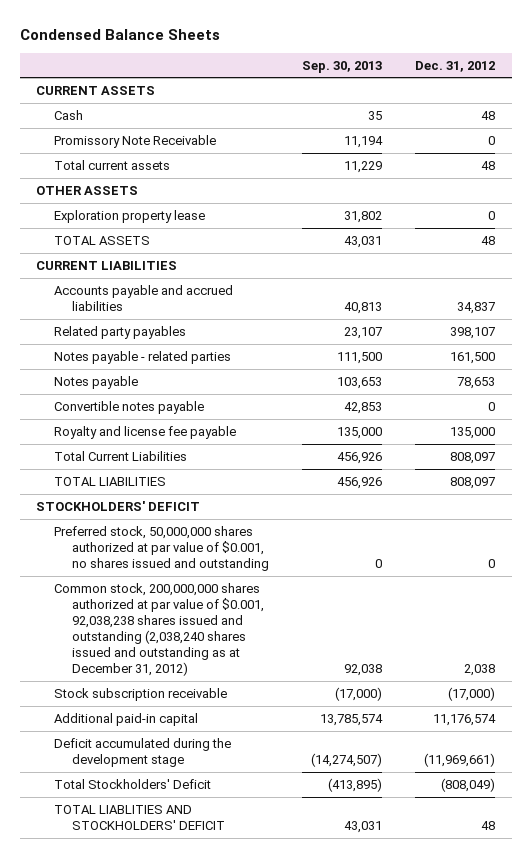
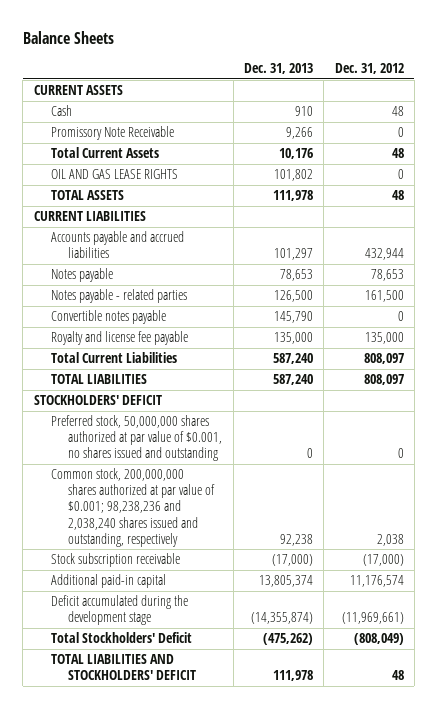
- Condensed Balance Sheets
+ Balance Sheets
- | Sep. 30, 2013 | Dec. 31, 2012
+ | Dec. 31, 2013 | Dec. 31, 2012
- Total current assets | 11,229 | 48
- OTHER ASSETS
- Exploration property lease | 31,802 | 0
+ Total Current Assets | 10,176 | 48
+ OIL AND GAS LEASE RIGHTS | 101,802 | 0
- Accounts payable and accrued liabilities | 40,813 | 34,837
- Related party payables | 23,107 | 398,107
+ Accounts payable and accrued liabilities | 101,297 | 432,944
moved down: Notes payable - related parties | 126,500 | 161,500
- Common stock, 200,000,000 shares authorized at par value of $0.001, 92,038,238 shares issued and outstanding (2,038,240 shares issued and outstanding as at December 31, 2012) | 92,038 | 2,038
+ Common stock, 200,000,000 shares authorized at par value of $0.001; 98,238,236 and 2,038,240 shares issued and outstanding, respectively | 92,238 | 2,038
- TOTAL LIABLITIES AND STOCKHOLDERS' DEFICIT | 43,031 | 48
+ TOTAL LIABILITIES AND STOCKHOLDERS' DEFICIT | 111,978 | 48

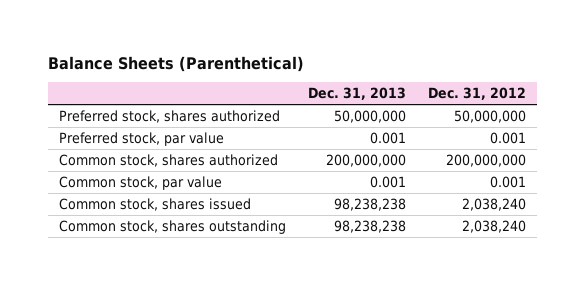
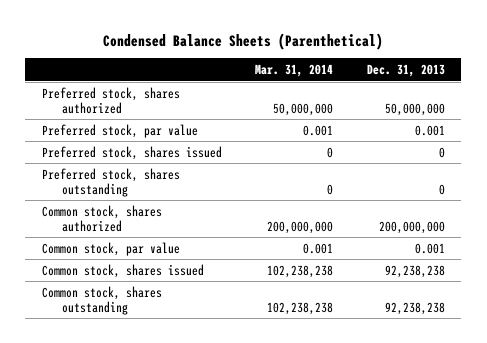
- Balance Sheets (Parenthetical)
+ Condensed Balance Sheets (Parenthetical)
- | Dec. 31, 2013 | Dec. 31, 2012
+ | Mar. 31, 2014 | Dec. 31, 2013
+ Preferred stock, shares issued | 0 | 0
+ Preferred stock, shares outstanding | 0 | 0
- Common stock, shares issued | 98,238,238 | 2,038,240
- Common stock, shares outstanding | 98,238,238 | 2,038,240
+ Common stock, shares issued | 102,238,238 | 92,238,238
+ Common stock, shares outstanding | 102,238,238 | 92,238,238

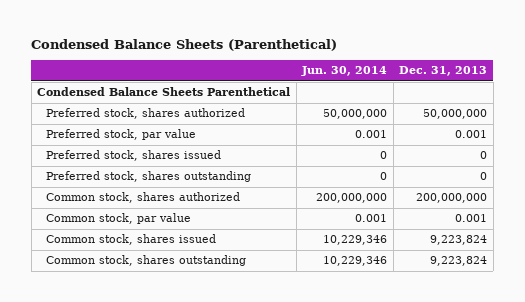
- | Mar. 31, 2014 | Dec. 31, 2013
+ | Jun. 30, 2014 | Dec. 31, 2013
+ Condensed Balance Sheets Parenthetical
- Common stock, shares issued | 102,238,238 | 92,238,238
- Common stock, shares outstanding | 102,238,238 | 92,238,238
+ Common stock, shares issued | 10,229,346 | 9,223,824
+ Common stock, shares outstanding | 10,229,346 | 9,223,824

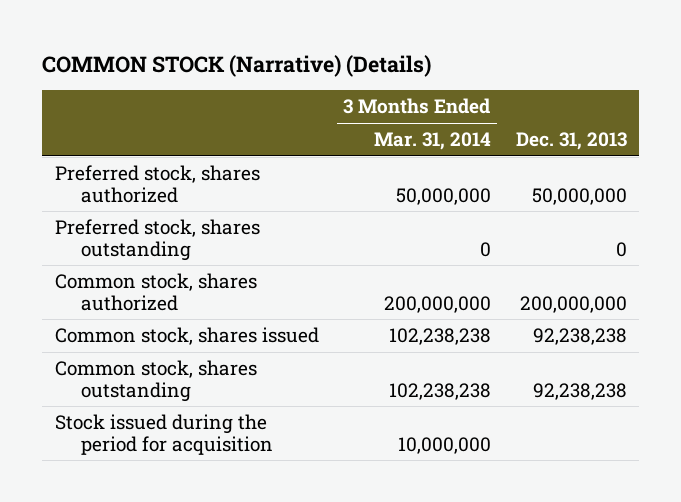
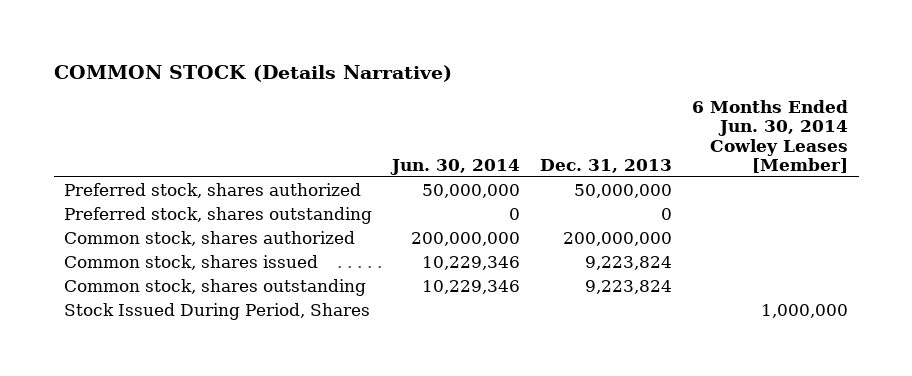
- COMMON STOCK (Narrative) (Details)
+ COMMON STOCK (Details Narrative)
- | 3 Months Ended Mar. 31, 2014 | Dec. 31, 2013
+ | Jun. 30, 2014 | Dec. 31, 2013 | 6 Months Ended Jun. 30, 2014 Cowley Leases [Member]
- Common stock, shares issued | 102,238,238 | 92,238,238
- Common stock, shares outstanding | 102,238,238 | 92,238,238
- Stock issued during the period for acquisition | 10,000,000 |
+ Common stock, shares issued | 10,229,346 | 9,223,824 |
+ Common stock, shares outstanding | 10,229,346 | 9,223,824 |
+ Stock Issued During Period, Shares | | | 1,000,000

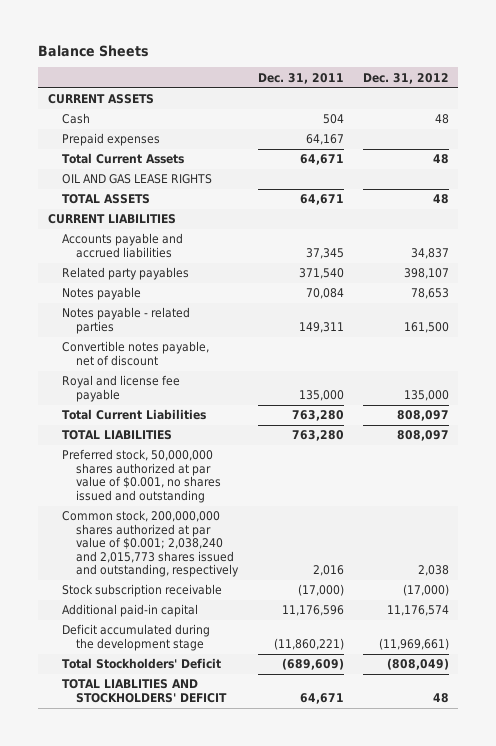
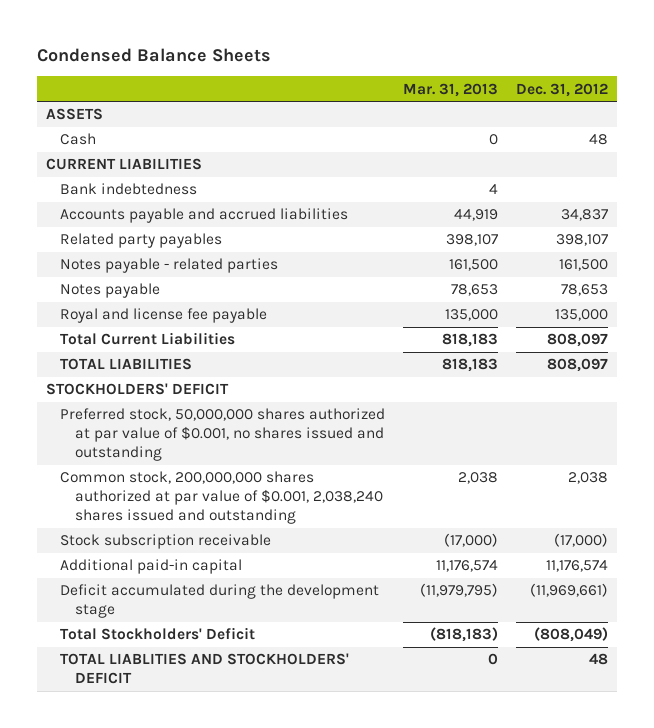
- Balance Sheets
+ Condensed Balance Sheets
- | Dec. 31, 2011 | Dec. 31, 2012
+ | Mar. 31, 2013 | Dec. 31, 2012
- CURRENT ASSETS
+ ASSETS
- Prepaid expenses | 64,167 |
- Total Current Assets | 64,671 | 48
- OIL AND GAS LEASE RIGHTS
- TOTAL ASSETS | 64,671 | 48
+ Bank indebtedness | 4 |
- Convertible notes payable, net of discount
moved down: Notes payable | 78,653 | 78,653
+ STOCKHOLDERS' DEFICIT
- Common stock, 200,000,000 shares authorized at par value of $0.001; 2,038,240 and 2,015,773 shares issued and outstanding, respectively | 2,016 | 2,038
+ Common stock, 200,000,000 shares authorized at par value of $0.001, 2,038,240 shares issued and outstanding | 2,038 | 2,038

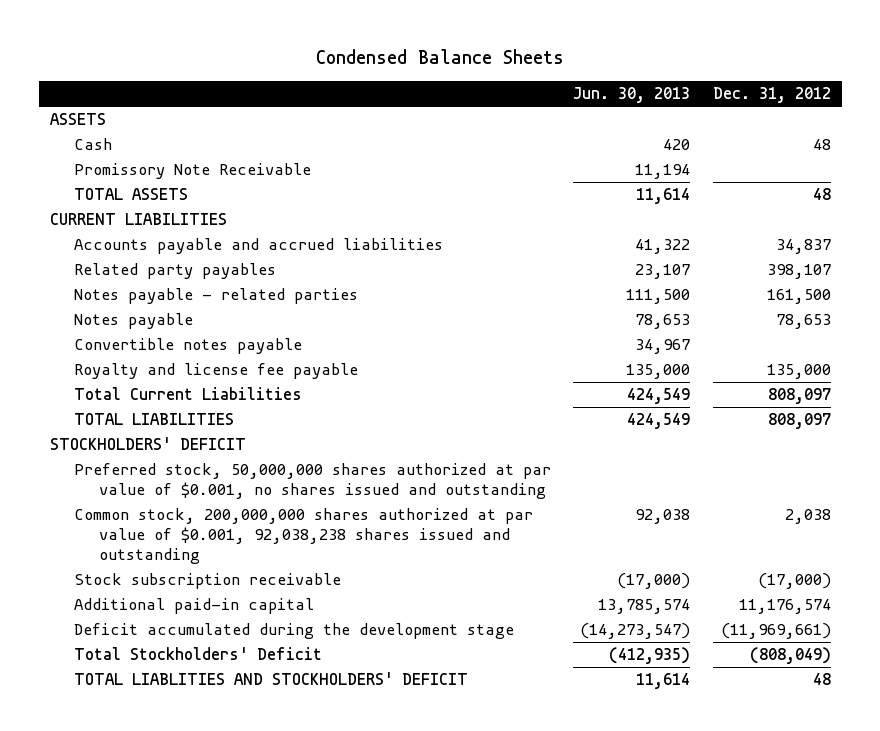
- | Mar. 31, 2013 | Dec. 31, 2012
+ | Jun. 30, 2013 | Dec. 31, 2012
+ Promissory Note Receivable | 11,194 |
+ TOTAL ASSETS | 11,614 | 48
- Bank indebtedness | 4 |
- Royal and license fee payable | 135,000 | 135,000
+ Convertible notes payable | 34,967 |
+ Royalty and license fee payable | 135,000 | 135,000
- Common stock, 200,000,000 shares authorized at par value of $0.001, 2,038,240 shares issued and outstanding | 2,038 | 2,038
+ Common stock, 200,000,000 shares authorized at par value of $0.001, 92,038,238 shares issued and outstanding | 92,038 | 2,038

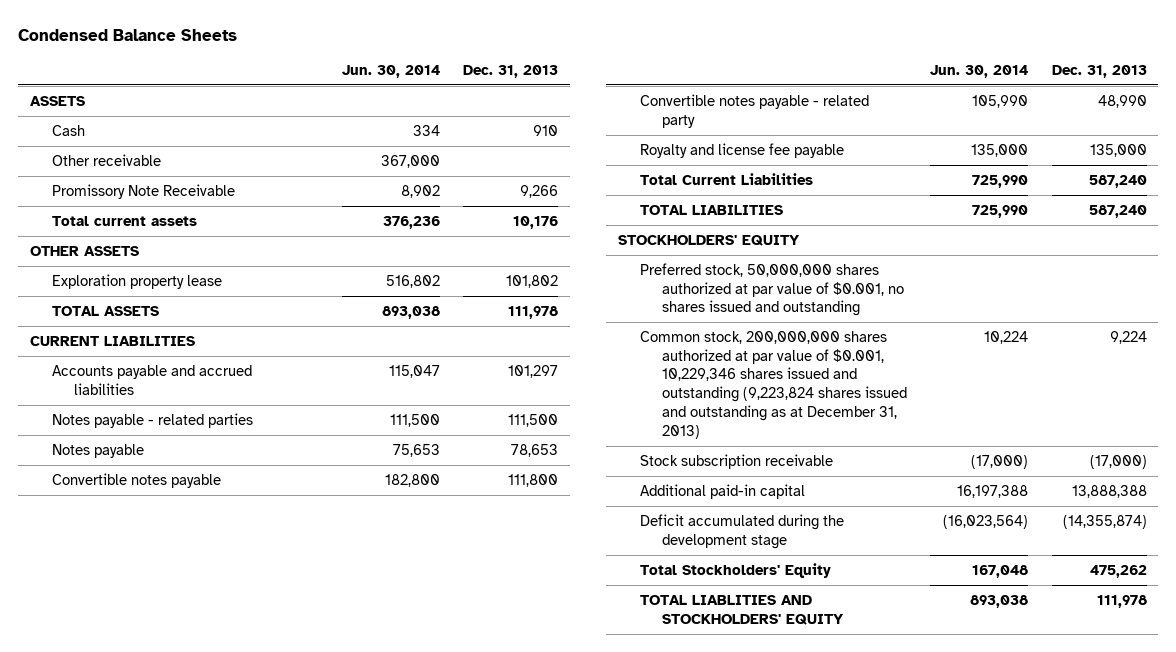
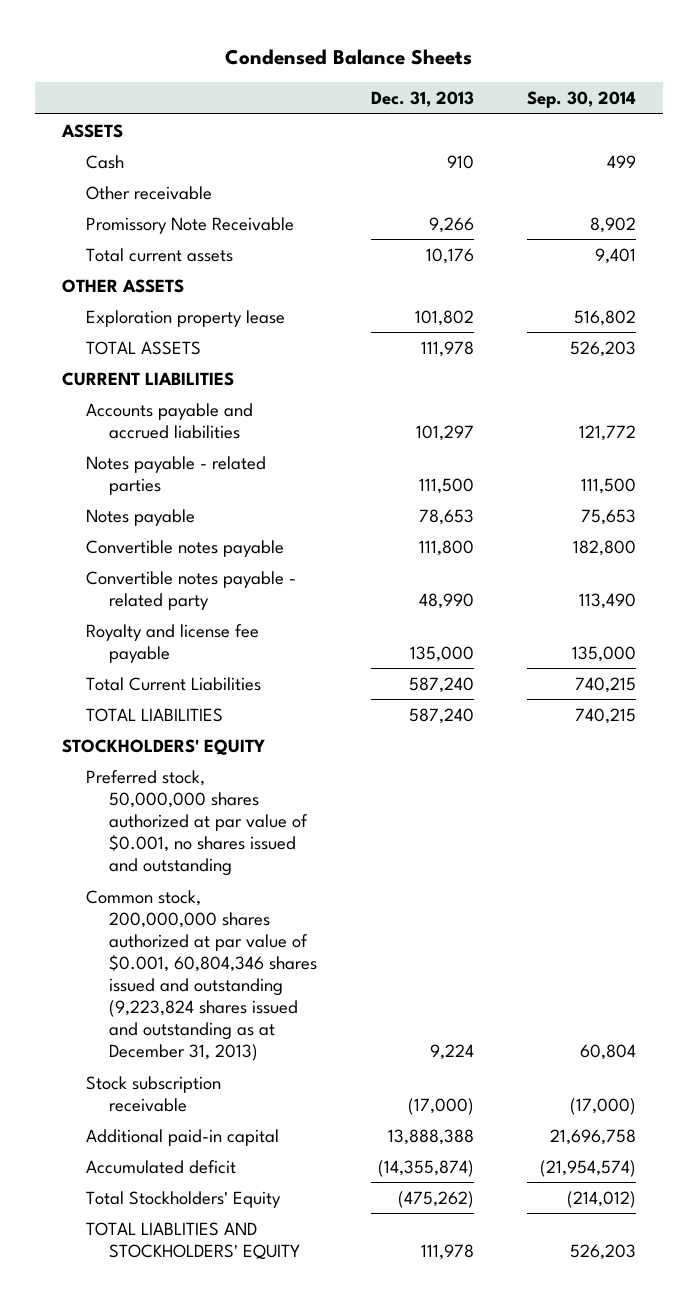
- | Jun. 30, 2014 | Dec. 31, 2013
+ | Dec. 31, 2013 | Sep. 30, 2014
- Common stock, 200,000,000 shares authorized at par value of $0.001, 10,229,346 shares issued and outstanding (9,223,824 shares issued and outstanding as at December 31, 2013) | 10,224 | 9,224
+ Common stock, 200,000,000 shares authorized at par value of $0.001, 60,804,346 shares issued and outstanding (9,223,824 shares issued and outstanding as at December 31, 2013) | 9,224 | 60,804
- Deficit accumulated during the development stage | (16,023,564) | (14,355,874)
- Total Stockholders' Equity | 167,048 | 475,262
+ Accumulated deficit | (14,355,874) | (21,954,574)
+ Total Stockholders' Equity | (475,262) | (214,012)

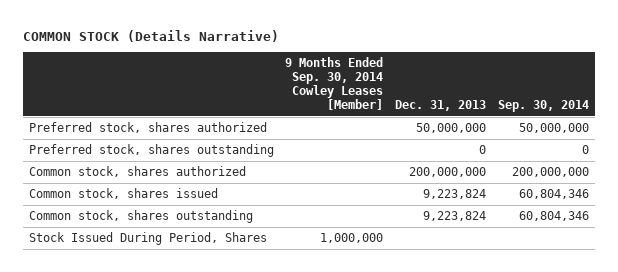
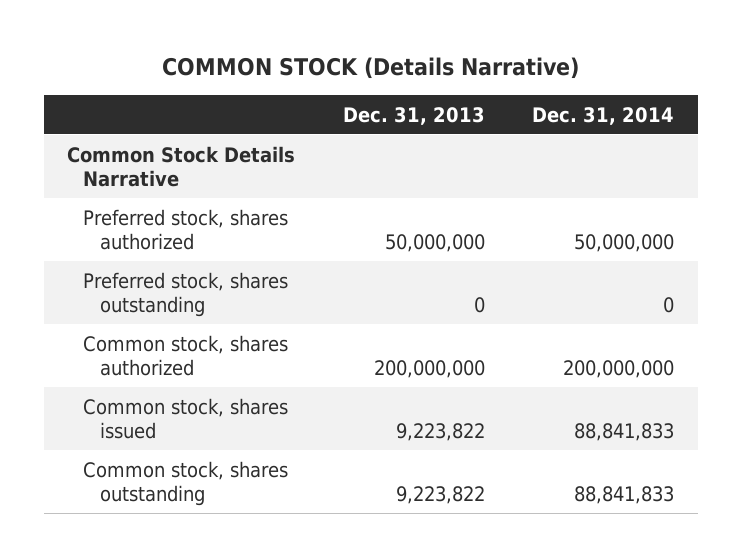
- | 9 Months Ended Sep. 30, 2014 Cowley Leases [Member] | Dec. 31, 2013 | Sep. 30, 2014
+ | Dec. 31, 2013 | Dec. 31, 2014
+ Common Stock Details Narrative
- Common stock, shares issued | | 9,223,824 | 60,804,346
- Common stock, shares outstanding | | 9,223,824 | 60,804,346
- Stock Issued During Period, Shares | 1,000,000 | |
+ Common stock, shares issued | 9,223,822 | 88,841,833
+ Common stock, shares outstanding | 9,223,822 | 88,841,833

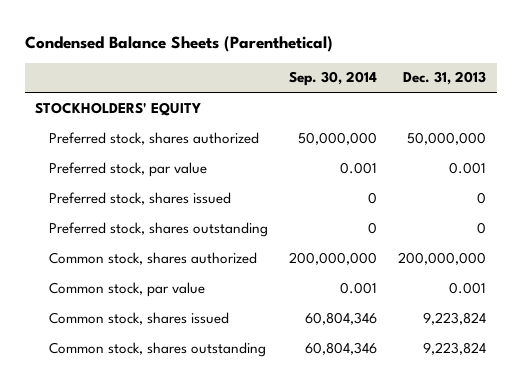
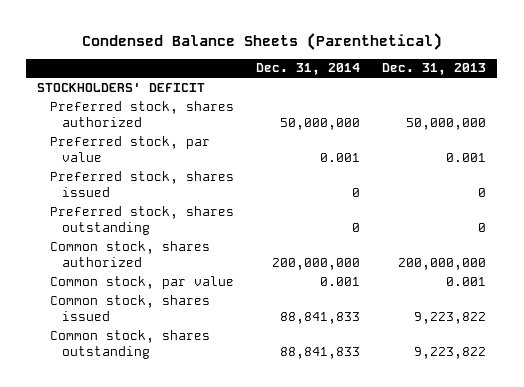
- | Sep. 30, 2014 | Dec. 31, 2013
+ | Dec. 31, 2014 | Dec. 31, 2013
- STOCKHOLDERS' EQUITY
+ STOCKHOLDERS' DEFICIT
- Common stock, shares issued | 60,804,346 | 9,223,824
- Common stock, shares outstanding | 60,804,346 | 9,223,824
+ Common stock, shares issued | 88,841,833 | 9,223,822
+ Common stock, shares outstanding | 88,841,833 | 9,223,822

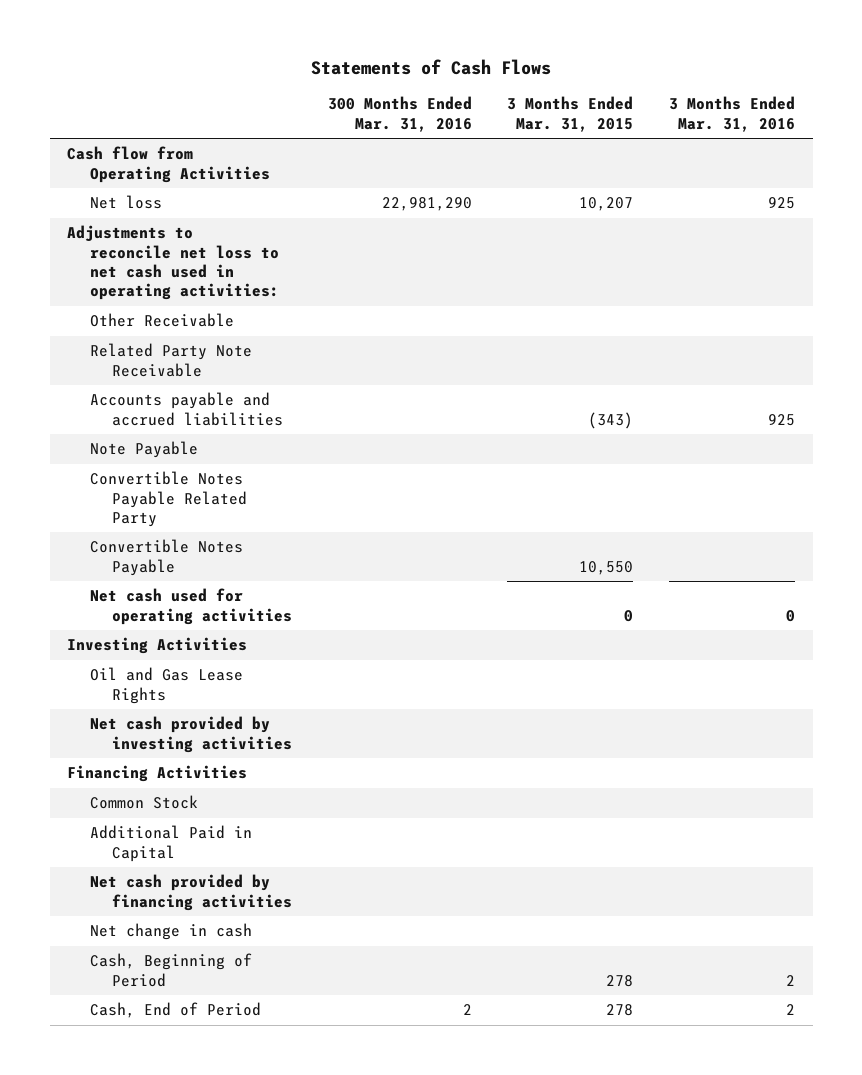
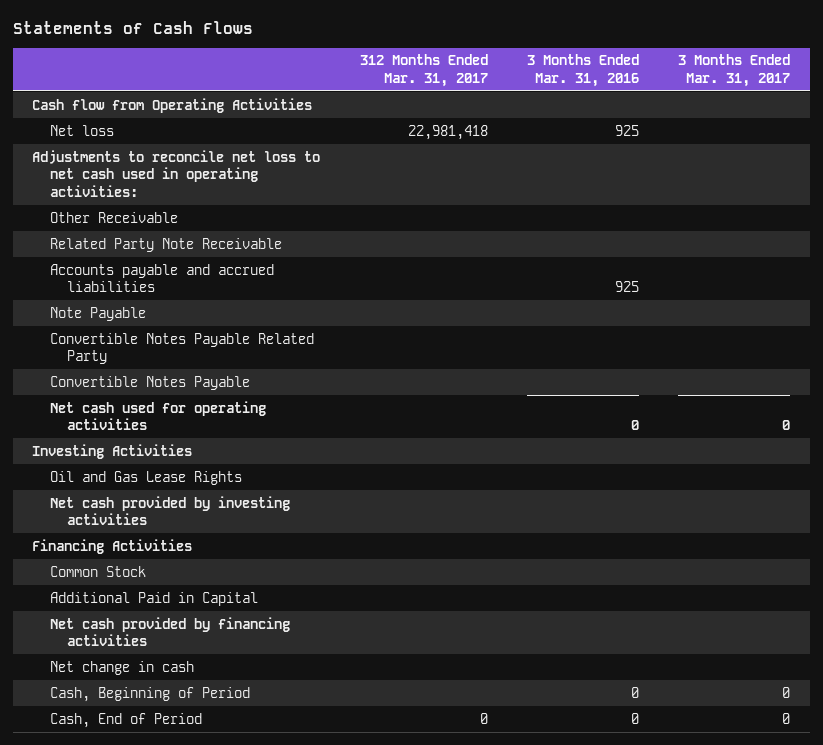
- | 300 Months Ended Mar. 31, 2016 | 3 Months Ended Mar. 31, 2015 | 3 Months Ended Mar. 31, 2016
+ | 312 Months Ended Mar. 31, 2017 | 3 Months Ended Mar. 31, 2016 | 3 Months Ended Mar. 31, 2017
- Cash, Beginning of Period | | 278 | 2
- Cash, End of Period | 2 | 278 | 2
+ Cash, Beginning of Period | | 0 | 0
+ Cash, End of Period | 0 | 0 | 0

